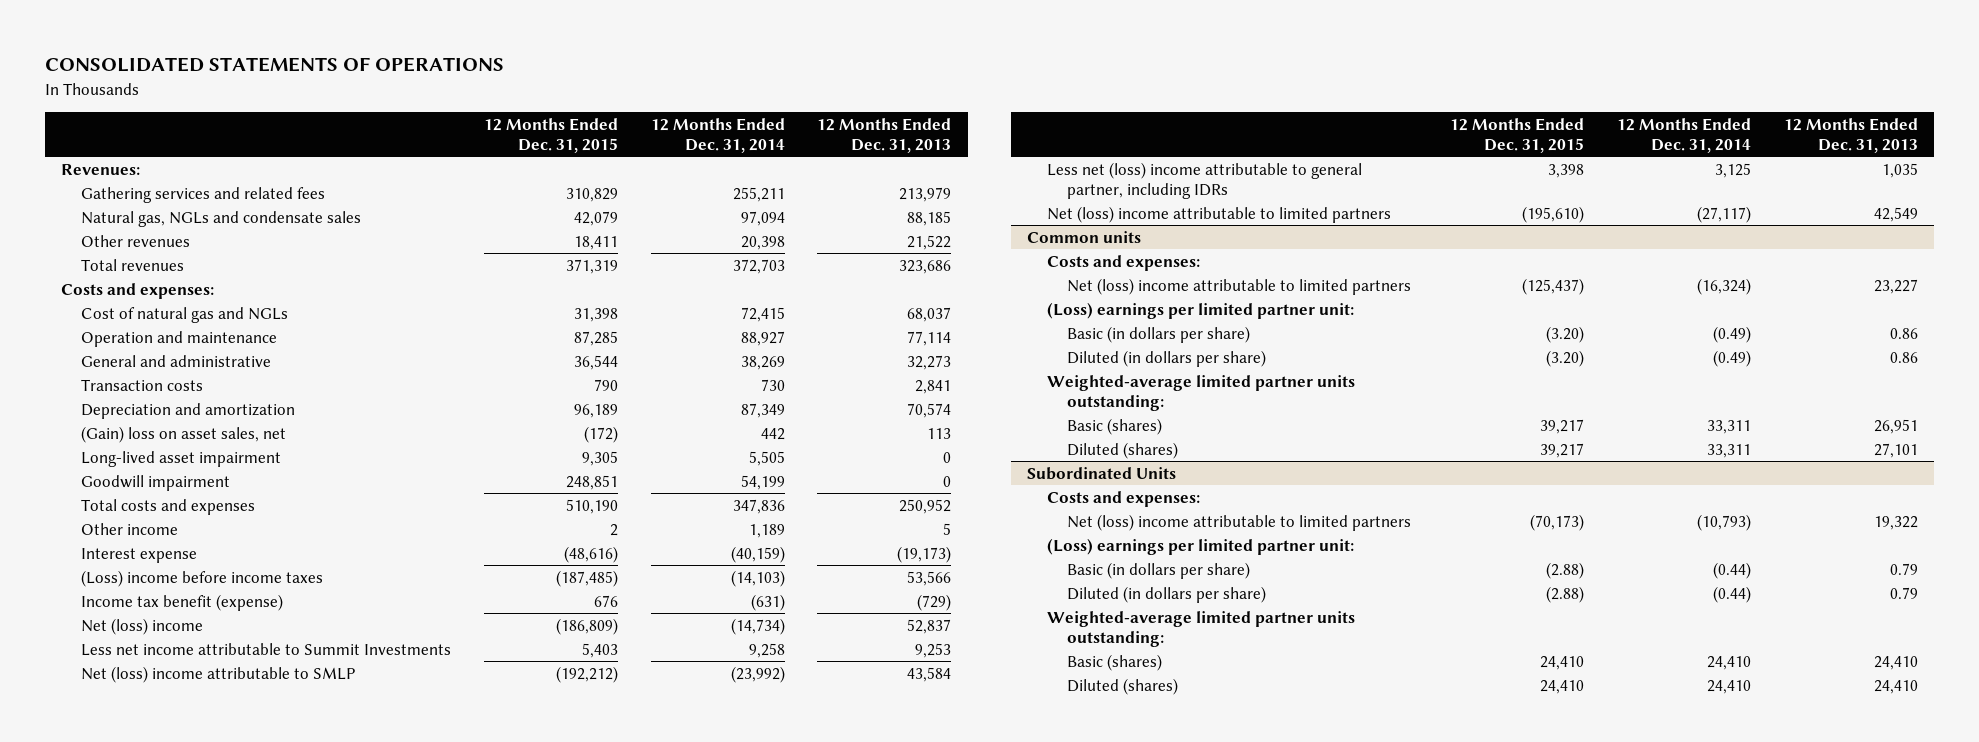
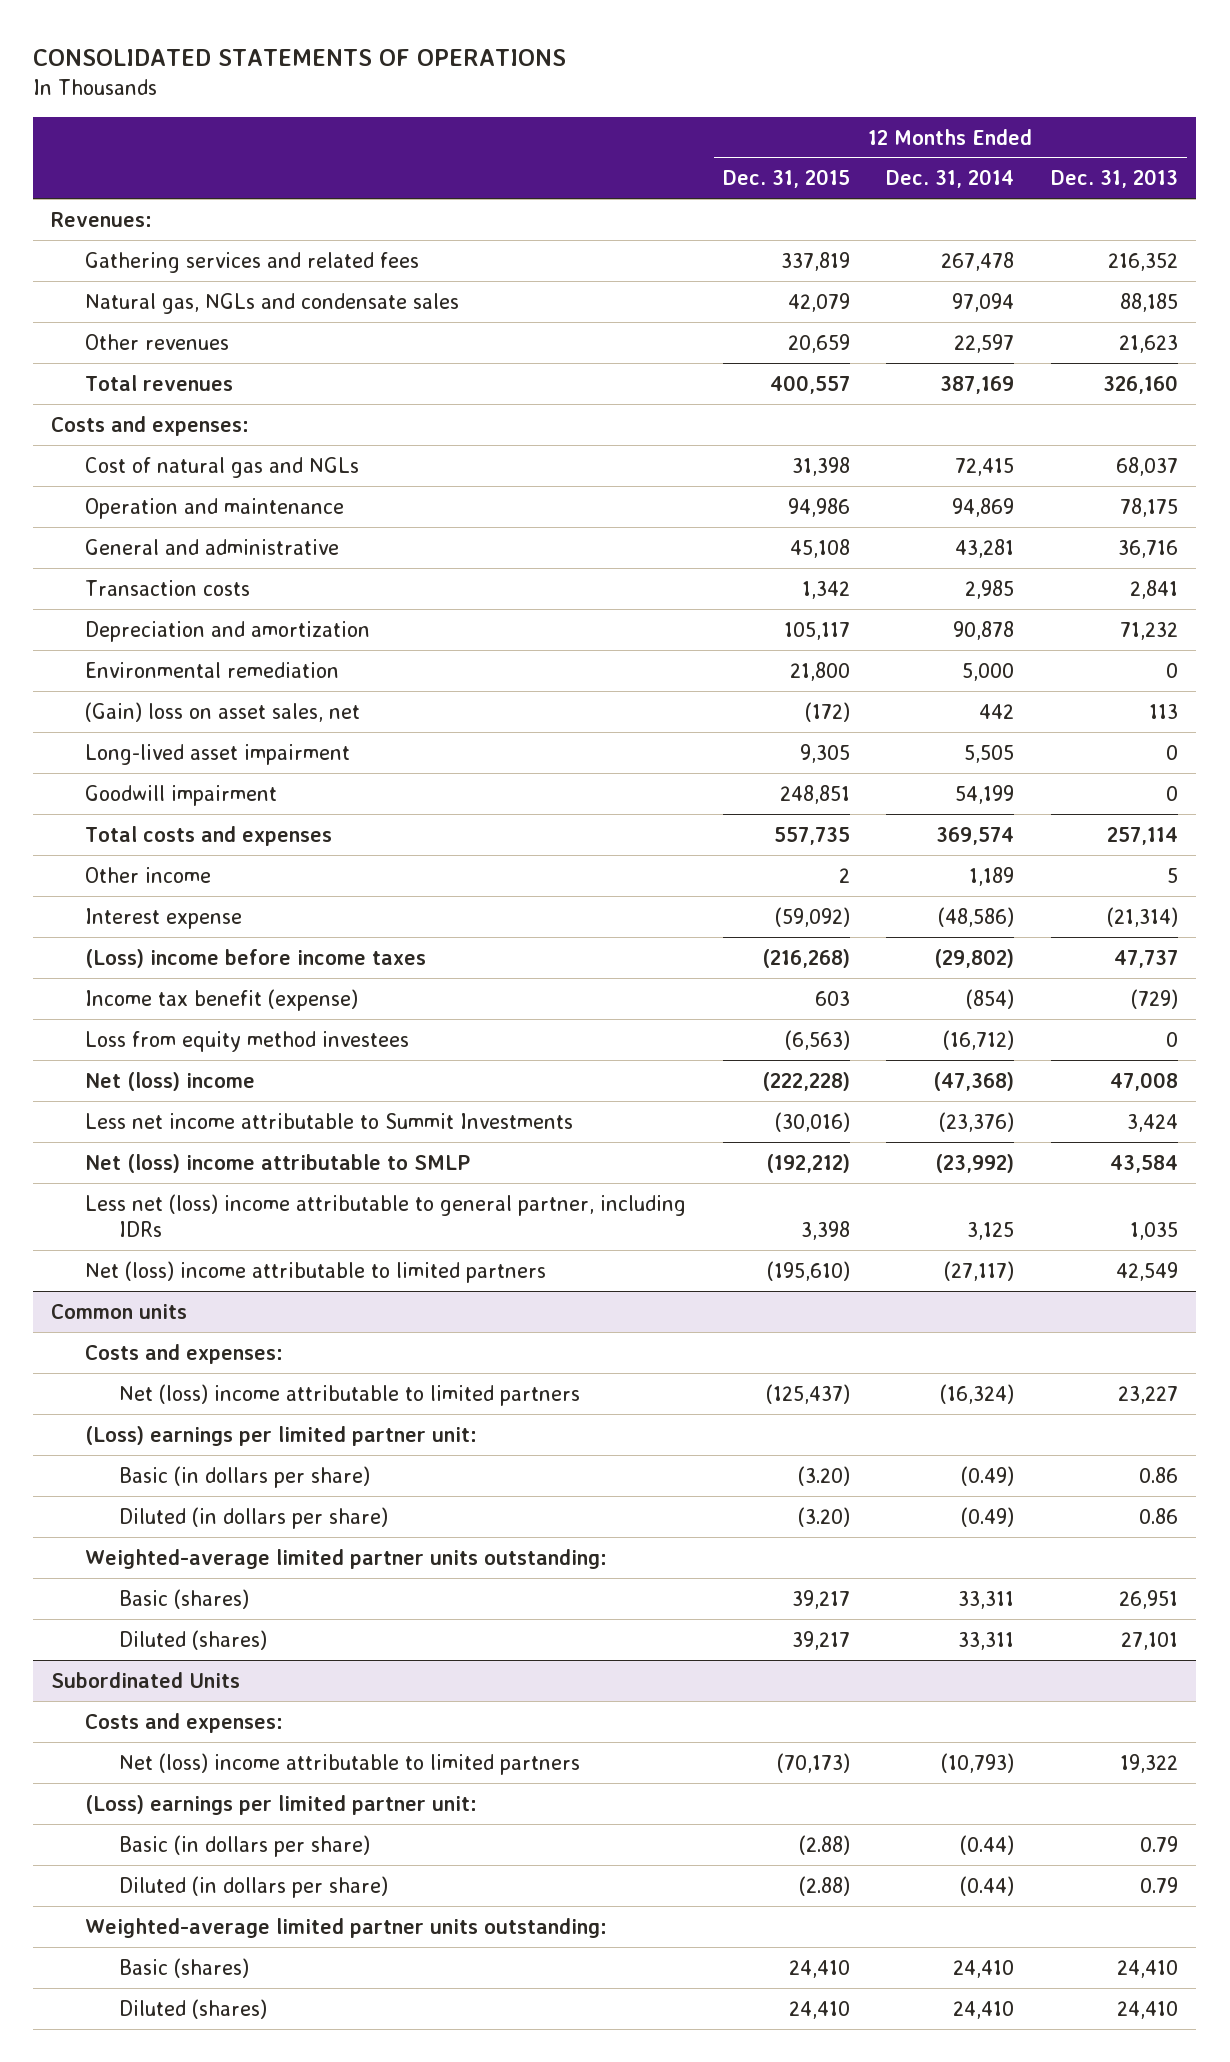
- Gathering services and related fees | 310,829 | 255,211 | 213,979
+ Gathering services and related fees | 337,819 | 267,478 | 216,352
- Other revenues | 18,411 | 20,398 | 21,522
- Total revenues | 371,319 | 372,703 | 323,686
+ Other revenues | 20,659 | 22,597 | 21,623
+ Total revenues | 400,557 | 387,169 | 326,160
- Operation and maintenance | 87,285 | 88,927 | 77,114
- General and administrative | 36,544 | 38,269 | 32,273
- Transaction costs | 790 | 730 | 2,841
- Depreciation and amortization | 96,189 | 87,349 | 70,574
+ Operation and maintenance | 94,986 | 94,869 | 78,175
+ General and administrative | 45,108 | 43,281 | 36,716
+ Transaction costs | 1,342 | 2,985 | 2,841
+ Depreciation and amortization | 105,117 | 90,878 | 71,232
+ Environmental remediation | 21,800 | 5,000 | 0
- Total costs and expenses | 510,190 | 347,836 | 250,952
+ Total costs and expenses | 557,735 | 369,574 | 257,114
- Interest expense | (48,616) | (40,159) | (19,173)
- (Loss) income before income taxes | (187,485) | (14,103) | 53,566
- Income tax benefit (expense) | 676 | (631) | (729)
- Net (loss) income | (186,809) | (14,734) | 52,837
- Less net income attributable to Summit Investments | 5,403 | 9,258 | 9,253
+ Interest expense | (59,092) | (48,586) | (21,314)
+ (Loss) income before income taxes | (216,268) | (29,802) | 47,737
+ Income tax benefit (expense) | 603 | (854) | (729)
+ Loss from equity method investees | (6,563) | (16,712) | 0
+ Net (loss) income | (222,228) | (47,368) | 47,008
+ Less net income attributable to Summit Investments | (30,016) | (23,376) | 3,424

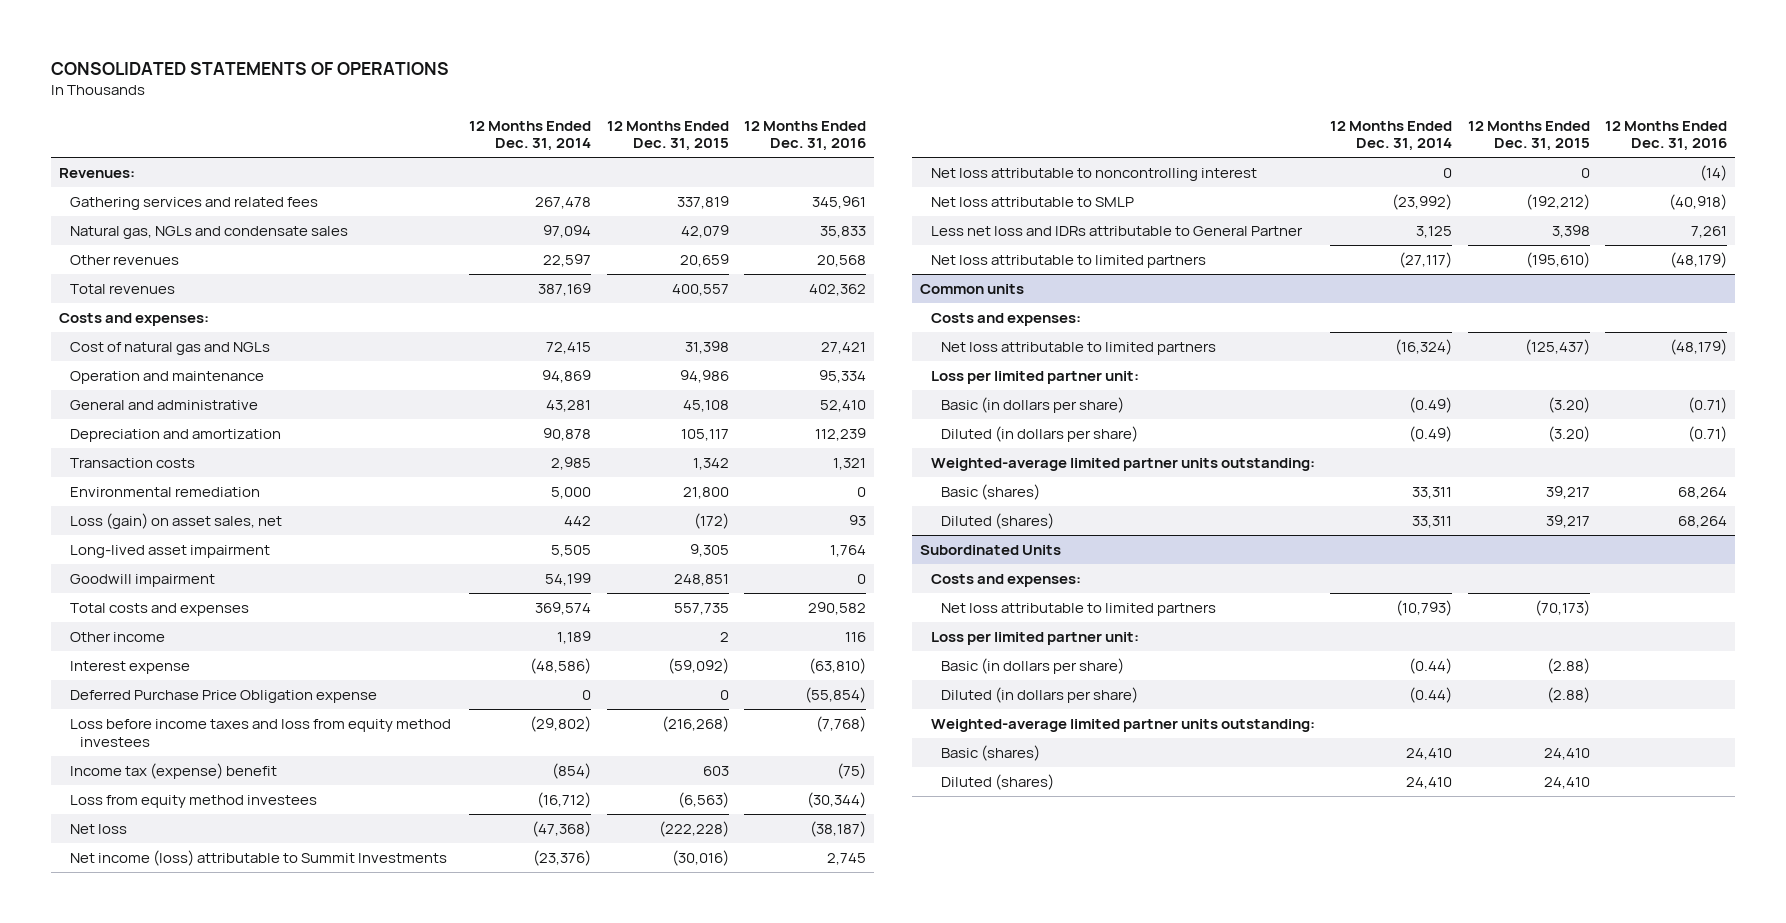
- | 12 Months Ended Dec. 31, 2015 | 12 Months Ended Dec. 31, 2014 | 12 Months Ended Dec. 31, 2013
+ | 12 Months Ended Dec. 31, 2014 | 12 Months Ended Dec. 31, 2015 | 12 Months Ended Dec. 31, 2016
moved down: Transaction costs | 2,985 | 1,342 | 1,321
- (Gain) loss on asset sales, net | (172) | 442 | 113
+ Loss (gain) on asset sales, net | 442 | (172) | 93
- (Loss) income before income taxes | (216,268) | (29,802) | 47,737
- Income tax benefit (expense) | 603 | (854) | (729)
+ Deferred Purchase Price Obligation expense | 0 | 0 | (55,854)
+ Loss before income taxes and loss from equity method investees | (29,802) | (216,268) | (7,768)
+ Income tax (expense) benefit | (854) | 603 | (75)
- Net (loss) income | (222,228) | (47,368) | 47,008
- Less net income attributable to Summit Investments | (30,016) | (23,376) | 3,424
- Net (loss) income attributable to SMLP | (192,212) | (23,992) | 43,584
- Less net (loss) income attributable to general partner, including IDRs | 3,398 | 3,125 | 1,035
- Net (loss) income attributable to limited partners | (195,610) | (27,117) | 42,549
+ Net loss | (47,368) | (222,228) | (38,187)
+ Net income (loss) attributable to Summit Investments | (23,376) | (30,016) | 2,745
+ Net loss attributable to noncontrolling interest | 0 | 0 | (14)
+ Net loss attributable to SMLP | (23,992) | (192,212) | (40,918)
+ Less net loss and IDRs attributable to General Partner | 3,125 | 3,398 | 7,261
+ Net loss attributable to limited partners | (27,117) | (195,610) | (48,179)
@ Common units
- Net (loss) income attributable to limited partners | (125,437) | (16,324) | 23,227
- (Loss) earnings per limited partner unit:
+ Net loss attributable to limited partners | (16,324) | (125,437) | (48,179)
+ Loss per limited partner unit:
@ Subordinated Units
- Net (loss) income attributable to limited partners | (70,173) | (10,793) | 19,322
- (Loss) earnings per limited partner unit:
+ Net loss attributable to limited partners | (10,793) | (70,173) |
+ Loss per limited partner unit:

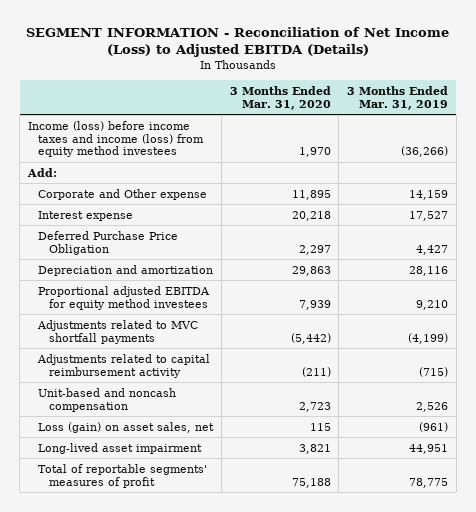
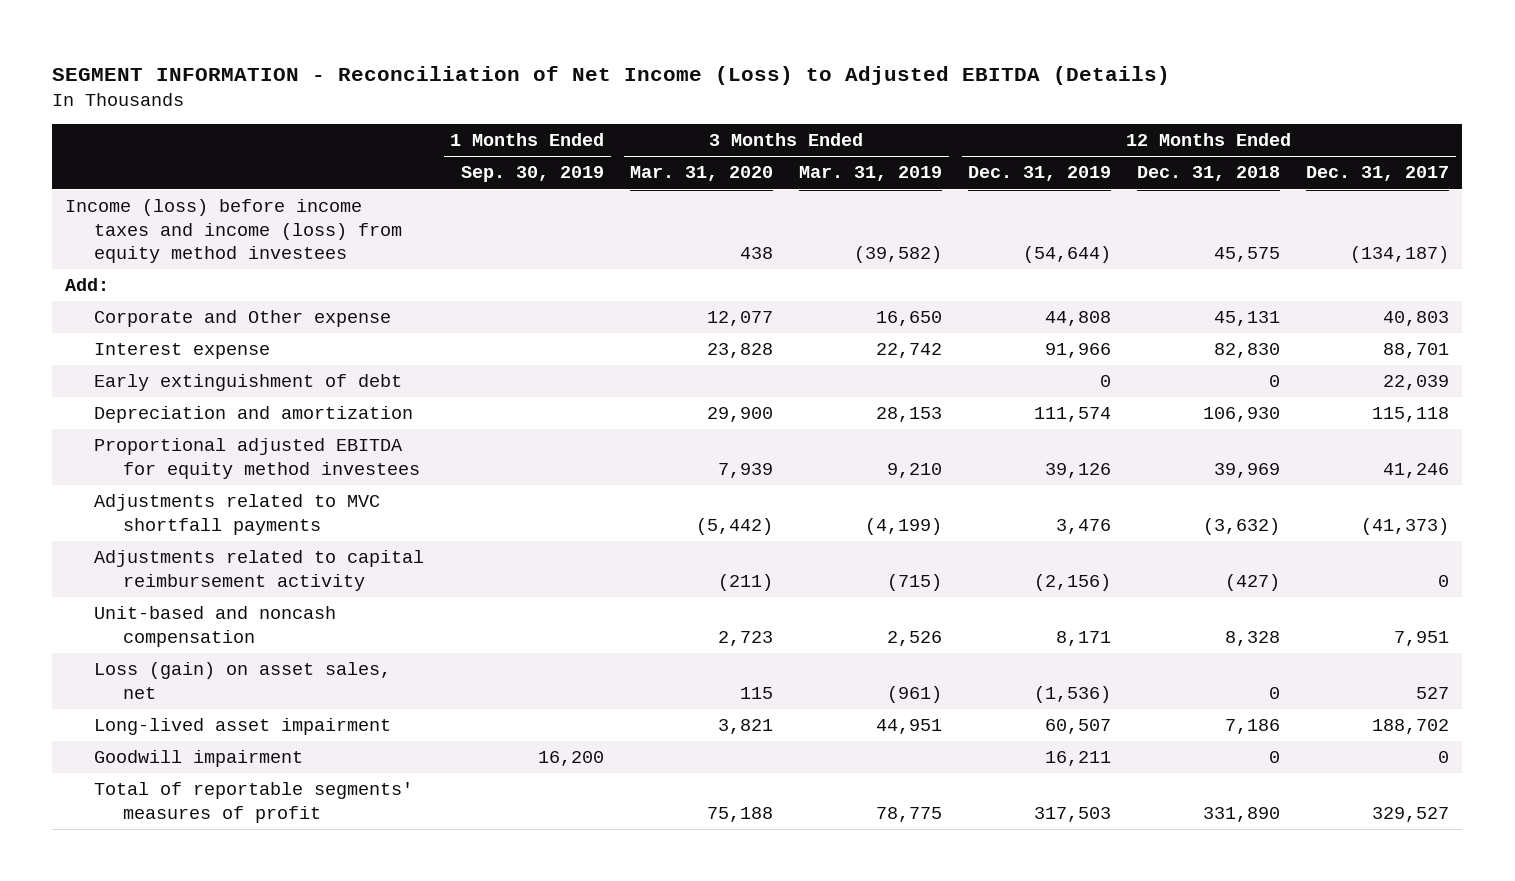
- | 3 Months Ended Mar. 31, 2020 | 3 Months Ended Mar. 31, 2019
+ | 1 Months Ended Sep. 30, 2019 | 3 Months Ended Mar. 31, 2020 | 3 Months Ended Mar. 31, 2019 | 12 Months Ended Dec. 31, 2019 | 12 Months Ended Dec. 31, 2018 | 12 Months Ended Dec. 31, 2017
- Income (loss) before income taxes and income (loss) from equity method investees | 1,970 | (36,266)
+ Income (loss) before income taxes and income (loss) from equity method investees | | 438 | (39,582) | (54,644) | 45,575 | (134,187)
- Corporate and Other expense | 11,895 | 14,159
- Interest expense | 20,218 | 17,527
- Deferred Purchase Price Obligation | 2,297 | 4,427
- Depreciation and amortization | 29,863 | 28,116
+ Corporate and Other expense | | 12,077 | 16,650 | 44,808 | 45,131 | 40,803
+ Interest expense | | 23,828 | 22,742 | 91,966 | 82,830 | 88,701
+ Early extinguishment of debt | | | | 0 | 0 | 22,039
+ Depreciation and amortization | | 29,900 | 28,153 | 111,574 | 106,930 | 115,118
+ Goodwill impairment | 16,200 | | | 16,211 | 0 | 0

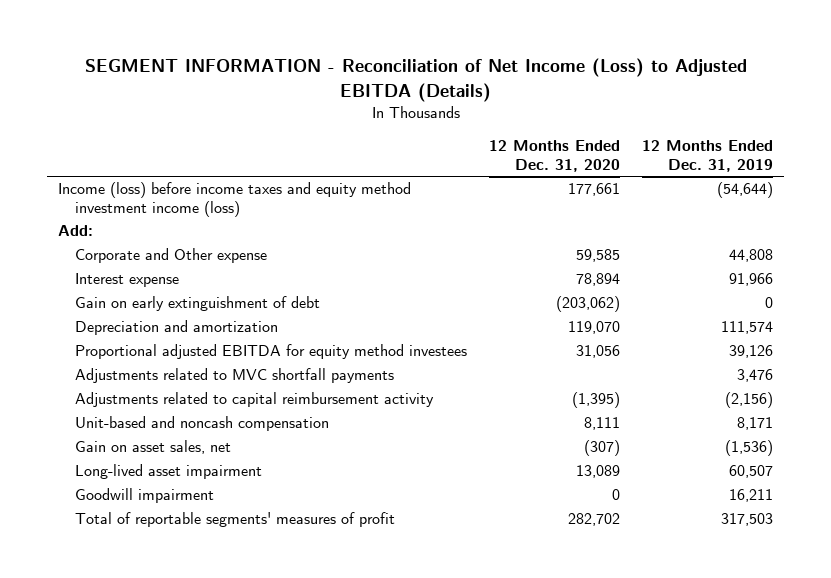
- | 1 Months Ended Sep. 30, 2019 | 3 Months Ended Mar. 31, 2020 | 3 Months Ended Mar. 31, 2019 | 12 Months Ended Dec. 31, 2019 | 12 Months Ended Dec. 31, 2018 | 12 Months Ended Dec. 31, 2017
+ | 12 Months Ended Dec. 31, 2020 | 12 Months Ended Dec. 31, 2019
- Income (loss) before income taxes and income (loss) from equity method investees | | 438 | (39,582) | (54,644) | 45,575 | (134,187)
+ Income (loss) before income taxes and equity method investment income (loss) | 177,661 | (54,644)
- Early extinguishment of debt | | | | 0 | 0 | 22,039
+ Gain on early extinguishment of debt | (203,062) | 0
- Loss (gain) on asset sales, net | | 115 | (961) | (1,536) | 0 | 527
+ Gain on asset sales, net | (307) | (1,536)

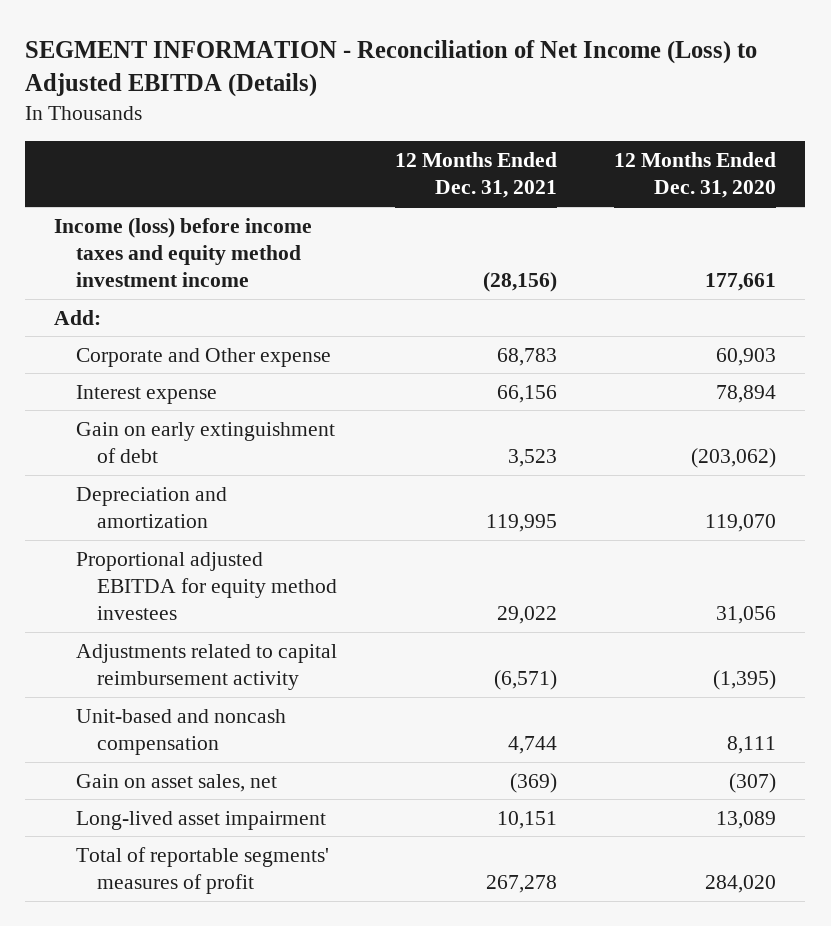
- | 12 Months Ended Dec. 31, 2020 | 12 Months Ended Dec. 31, 2019
+ | 12 Months Ended Dec. 31, 2021 | 12 Months Ended Dec. 31, 2020
- Income (loss) before income taxes and equity method investment income (loss) | 177,661 | (54,644)
+ Income (loss) before income taxes and equity method investment income | (28,156) | 177,661
- Corporate and Other expense | 59,585 | 44,808
+ Corporate and Other expense | 68,783 | 60,903
- Adjustments related to MVC shortfall payments | | 3,476
- Goodwill impairment | 0 | 16,211
- Total of reportable segments' measures of profit | 282,702 | 317,503
+ Total of reportable segments' measures of profit | 267,278 | 284,020

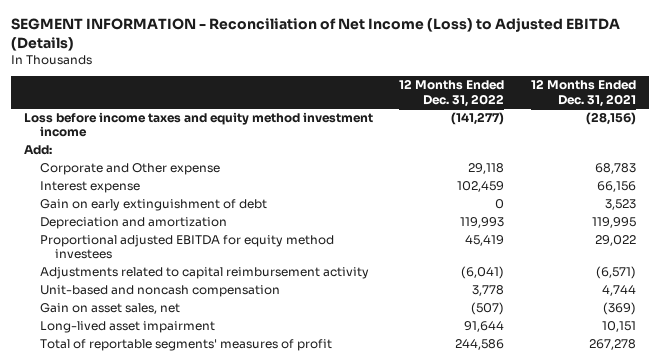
- | 12 Months Ended Dec. 31, 2021 | 12 Months Ended Dec. 31, 2020
+ | 12 Months Ended Dec. 31, 2022 | 12 Months Ended Dec. 31, 2021
- Income (loss) before income taxes and equity method investment income | (28,156) | 177,661
+ Loss before income taxes and equity method investment income | (141,277) | (28,156)

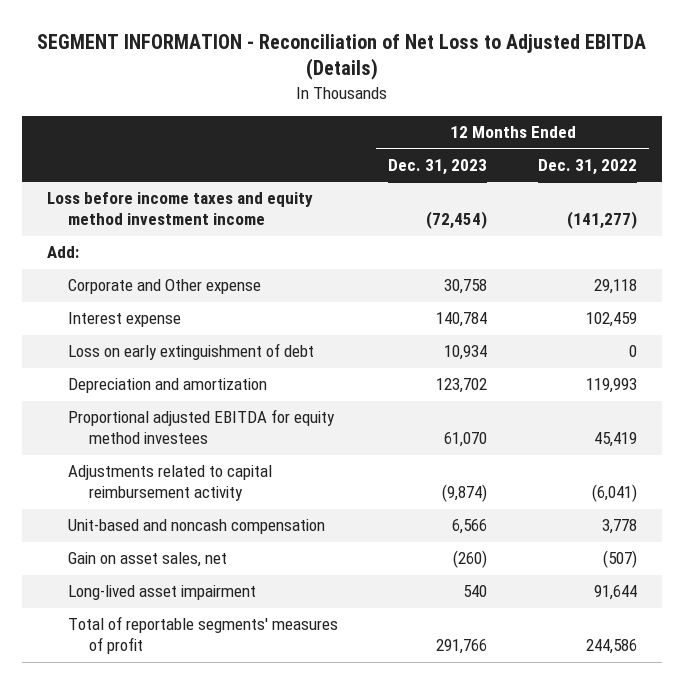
- SEGMENT INFORMATION - Reconciliation of Net Income (Loss) to Adjusted EBITDA (Details)
+ SEGMENT INFORMATION - Reconciliation of Net Loss to Adjusted EBITDA (Details)
- | 12 Months Ended Dec. 31, 2022 | 12 Months Ended Dec. 31, 2021
+ | 12 Months Ended Dec. 31, 2023 | 12 Months Ended Dec. 31, 2022
- Gain on early extinguishment of debt | 0 | 3,523
+ Loss on early extinguishment of debt | 10,934 | 0

